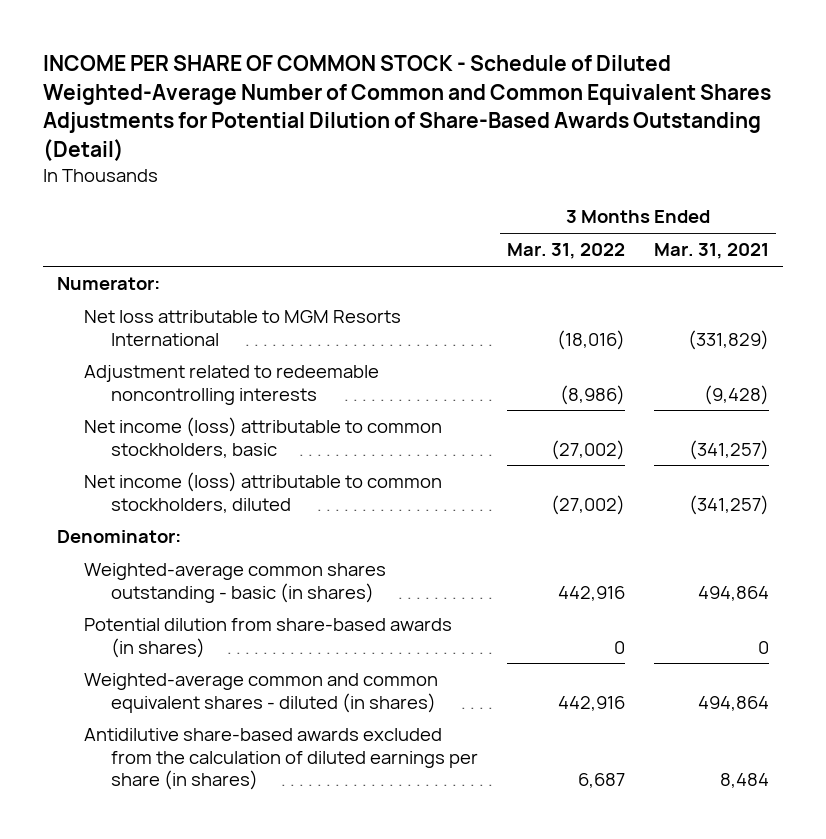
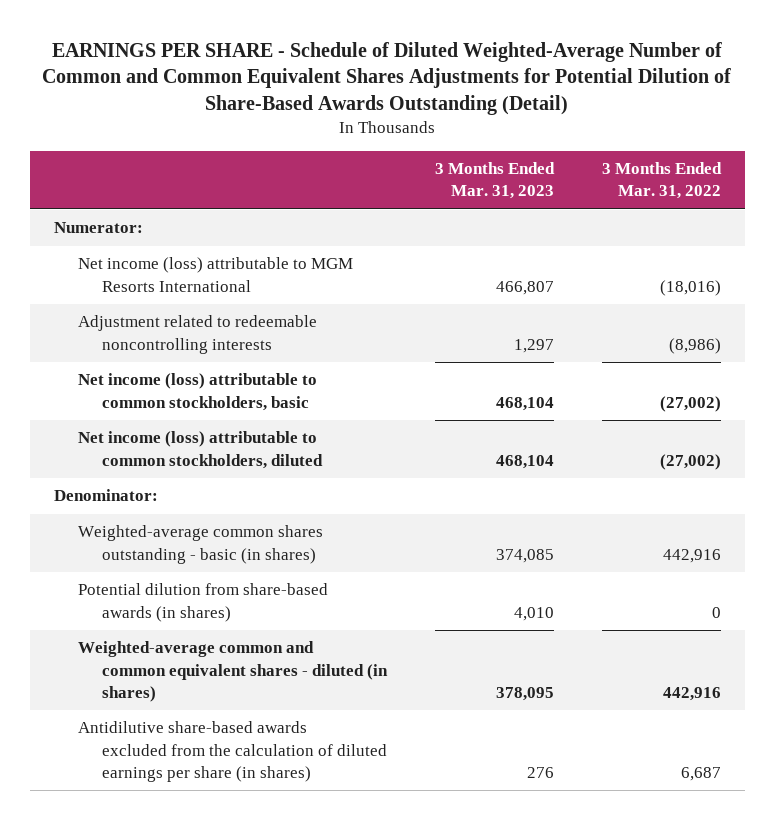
- INCOME PER SHARE OF COMMON STOCK - Schedule of Diluted Weighted-Average Number of Common and Common Equivalent Shares Adjustments for Potential Dilution of Share-Based Awards Outstanding (Detail)
+ EARNINGS PER SHARE - Schedule of Diluted Weighted-Average Number of Common and Common Equivalent Shares Adjustments for Potential Dilution of Share-Based Awards Outstanding (Detail)
- | 3 Months Ended Mar. 31, 2022 | 3 Months Ended Mar. 31, 2021
+ | 3 Months Ended Mar. 31, 2023 | 3 Months Ended Mar. 31, 2022
- Net loss attributable to MGM Resorts International | (18,016) | (331,829)
+ Net income (loss) attributable to MGM Resorts International | 466,807 | (18,016)

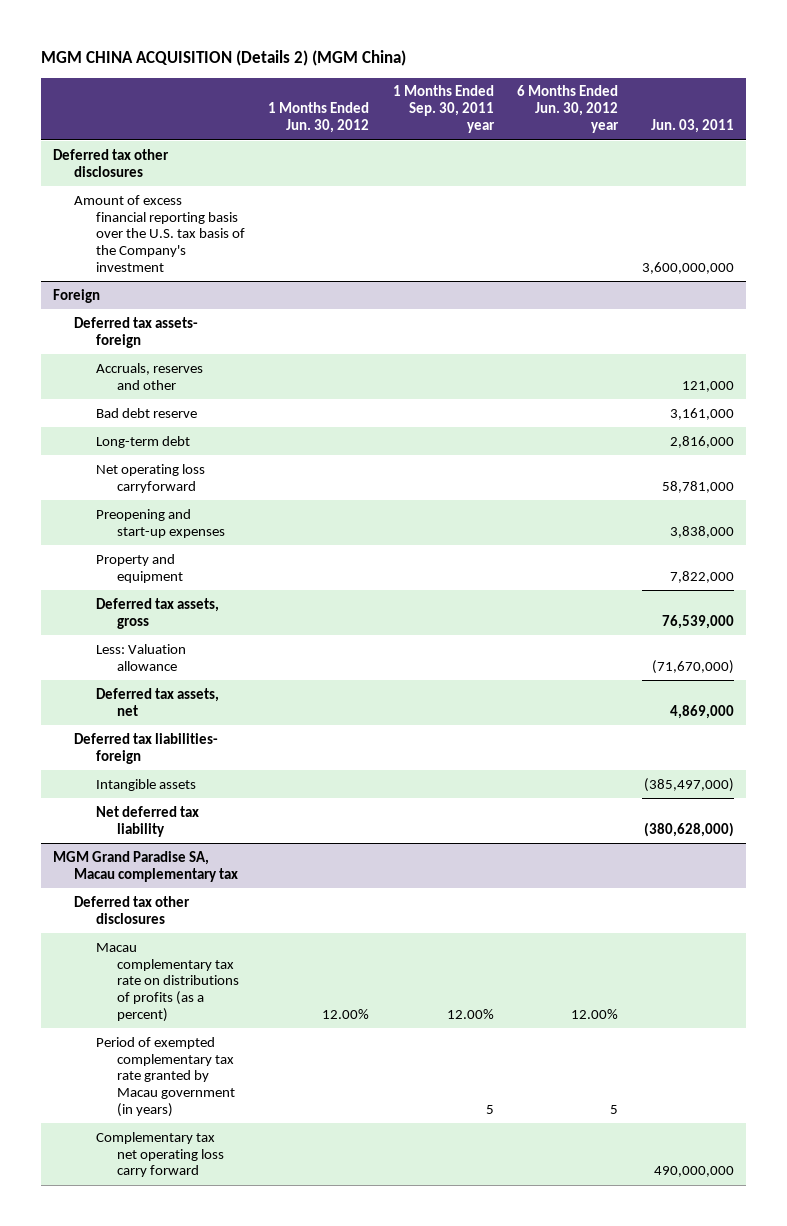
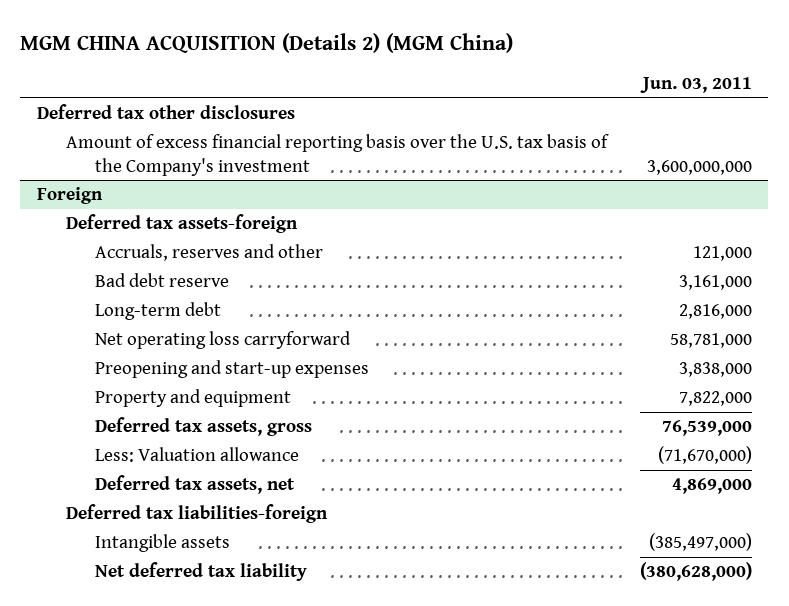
- | 1 Months Ended Jun. 30, 2012 | 1 Months Ended Sep. 30, 2011 year | 6 Months Ended Jun. 30, 2012 year | Jun. 03, 2011
+ | Jun. 03, 2011
@ Foreign
- Deferred tax assets- foreign
+ Deferred tax assets-foreign
- Deferred tax liabilities- foreign
+ Deferred tax liabilities-foreign
- MGM Grand Paradise SA, Macau complementary tax
- Deferred tax other disclosures
- Macau complementary tax rate on distributions of profits (as a percent) | 12.00% | 12.00% | 12.00% |
- Period of exempted complementary tax rate granted by Macau government (in years) | | 5 | 5 |
- Complementary tax net operating loss carry forward | | | | 490,000,000

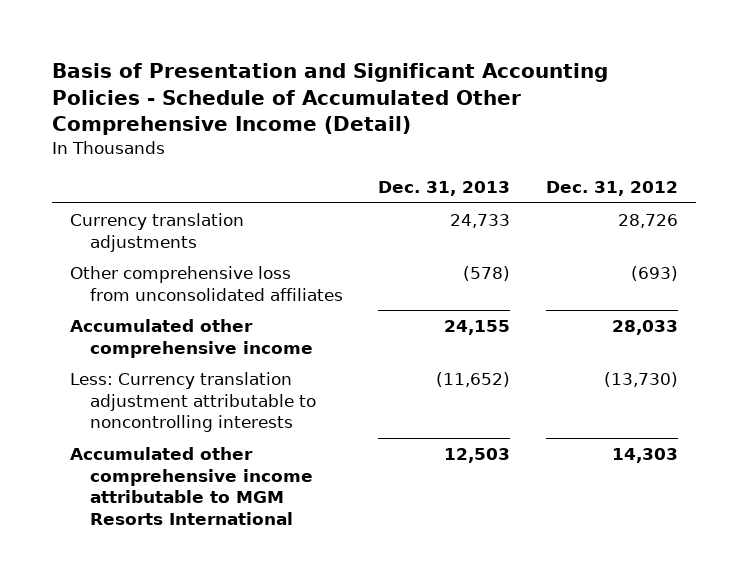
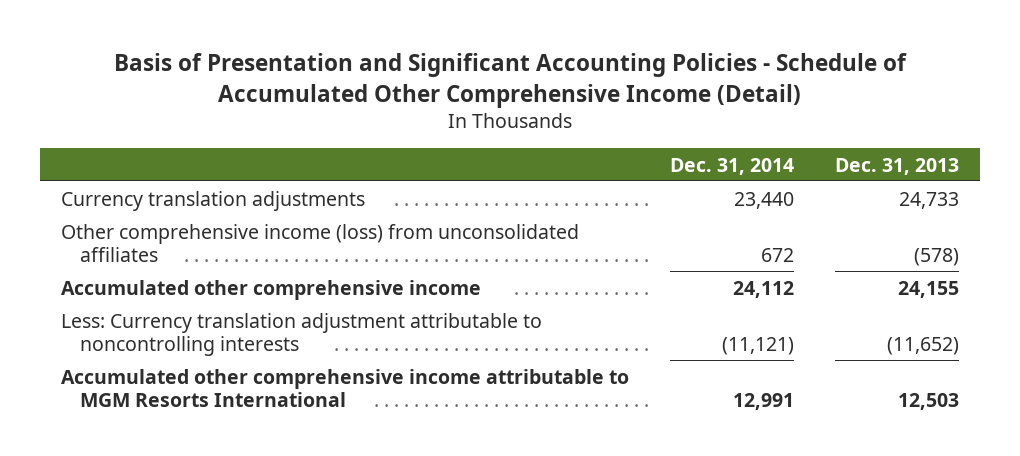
- | Dec. 31, 2013 | Dec. 31, 2012
+ | Dec. 31, 2014 | Dec. 31, 2013
- Other comprehensive loss from unconsolidated affiliates | (578) | (693)
+ Other comprehensive income (loss) from unconsolidated affiliates | 672 | (578)

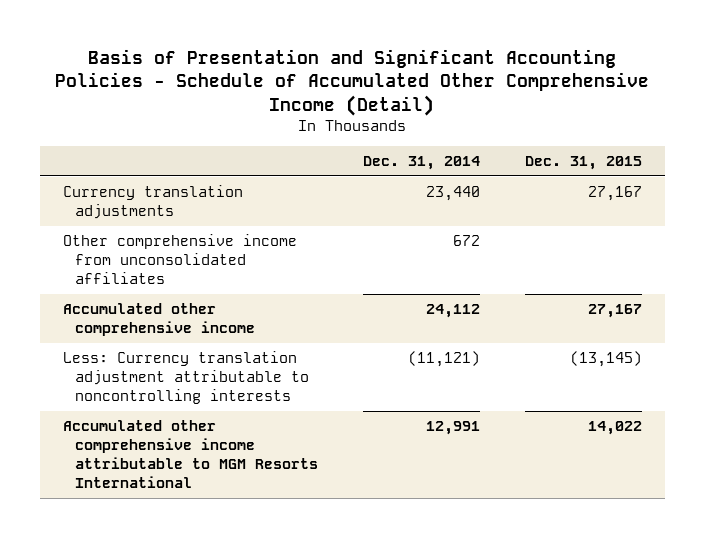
- | Dec. 31, 2014 | Dec. 31, 2013
+ | Dec. 31, 2014 | Dec. 31, 2015
- Other comprehensive income (loss) from unconsolidated affiliates | 672 | (578)
+ Other comprehensive income from unconsolidated affiliates | 672 |

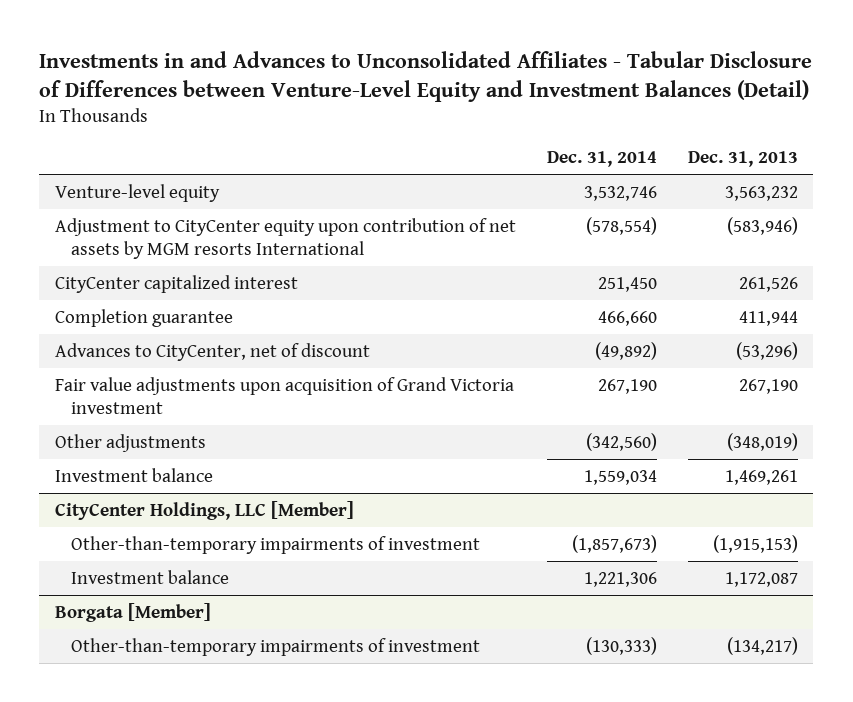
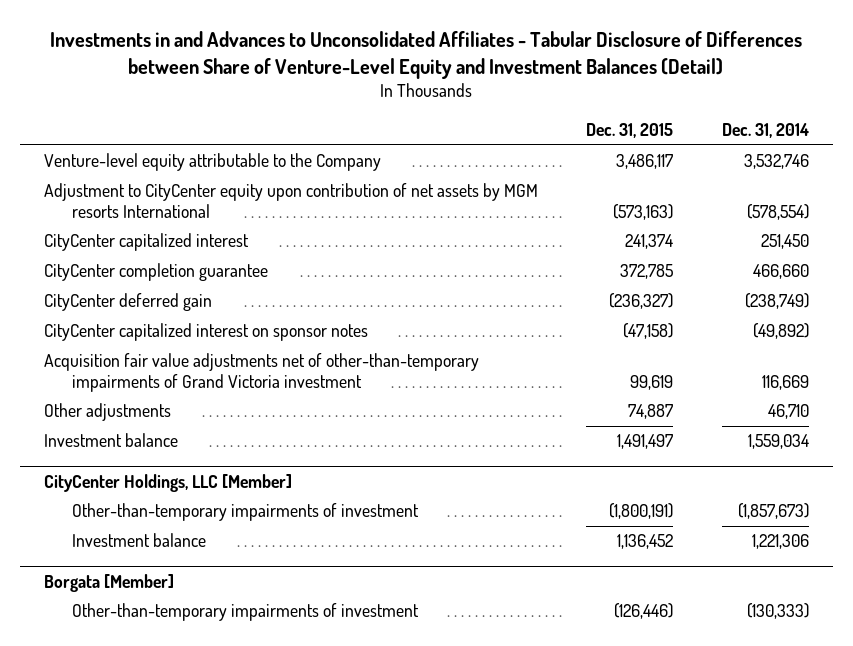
- Investments in and Advances to Unconsolidated Affiliates - Tabular Disclosure of Differences between Venture-Level Equity and Investment Balances (Detail)
+ Investments in and Advances to Unconsolidated Affiliates - Tabular Disclosure of Differences between Share of Venture-Level Equity and Investment Balances (Detail)
- | Dec. 31, 2014 | Dec. 31, 2013
+ | Dec. 31, 2015 | Dec. 31, 2014
- Venture-level equity | 3,532,746 | 3,563,232
+ Venture-level equity attributable to the Company | 3,486,117 | 3,532,746
- Completion guarantee | 466,660 | 411,944
- Advances to CityCenter, net of discount | (49,892) | (53,296)
- Fair value adjustments upon acquisition of Grand Victoria investment | 267,190 | 267,190
- Other adjustments | (342,560) | (348,019)
+ CityCenter completion guarantee | 372,785 | 466,660
+ CityCenter deferred gain | (236,327) | (238,749)
+ CityCenter capitalized interest on sponsor notes | (47,158) | (49,892)
+ Acquisition fair value adjustments net of other-than-temporary impairments of Grand Victoria investment | 99,619 | 116,669
+ Other adjustments | 74,887 | 46,710

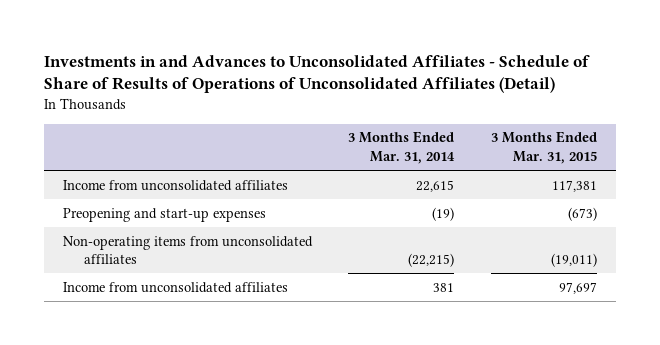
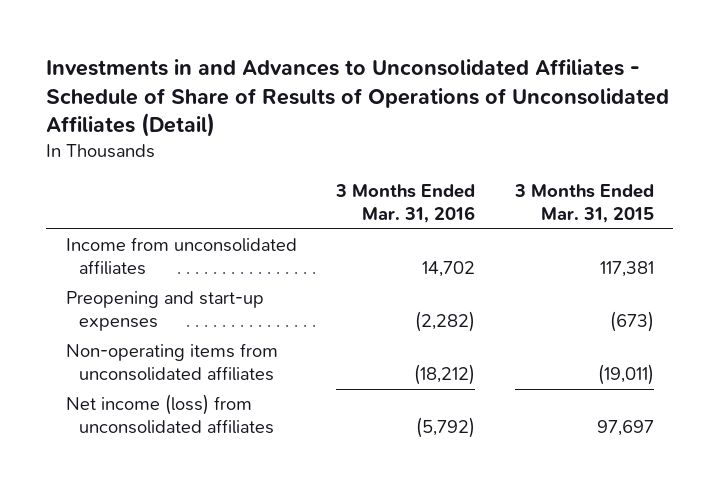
- | 3 Months Ended Mar. 31, 2014 | 3 Months Ended Mar. 31, 2015
+ | 3 Months Ended Mar. 31, 2016 | 3 Months Ended Mar. 31, 2015
- Income from unconsolidated affiliates | 381 | 97,697
+ Net income (loss) from unconsolidated affiliates | (5,792) | 97,697

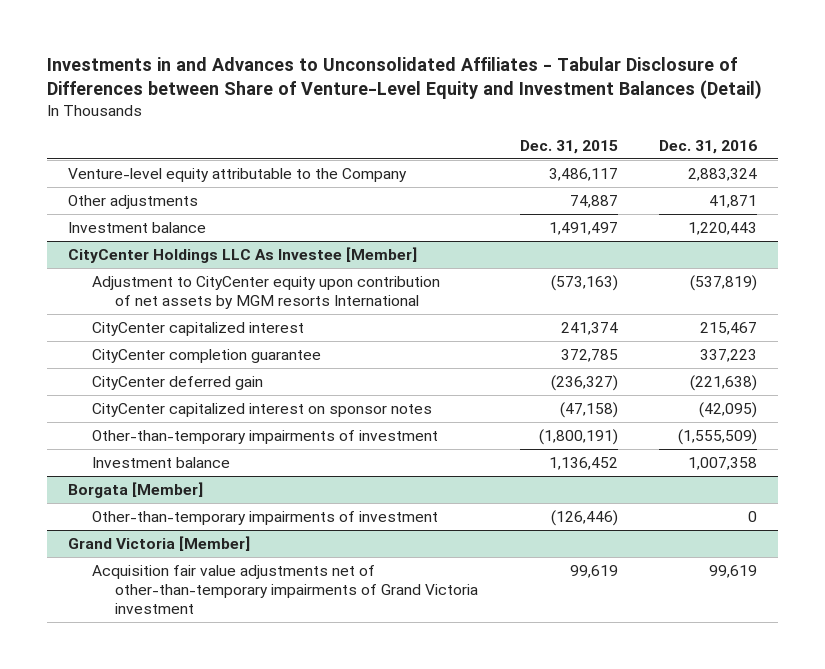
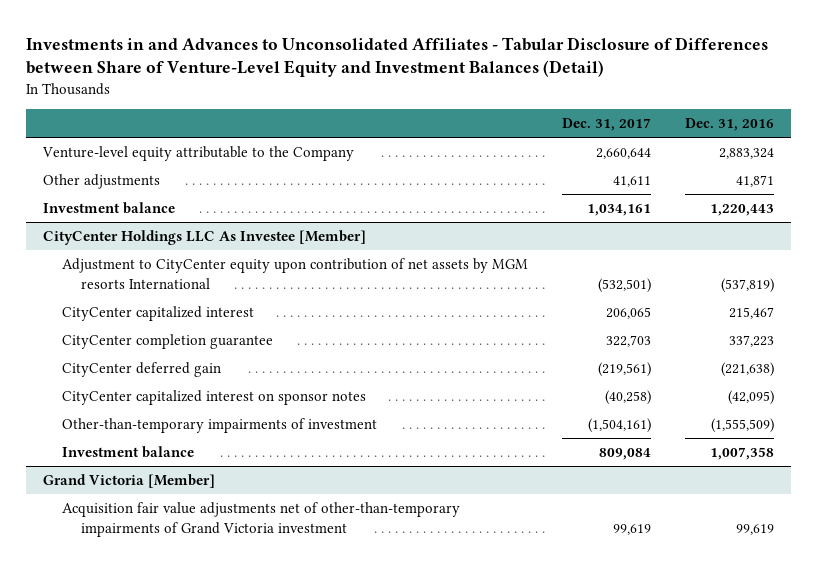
- | Dec. 31, 2015 | Dec. 31, 2016
+ | Dec. 31, 2017 | Dec. 31, 2016
- Borgata [Member]
- Other-than-temporary impairments of investment | (126,446) | 0

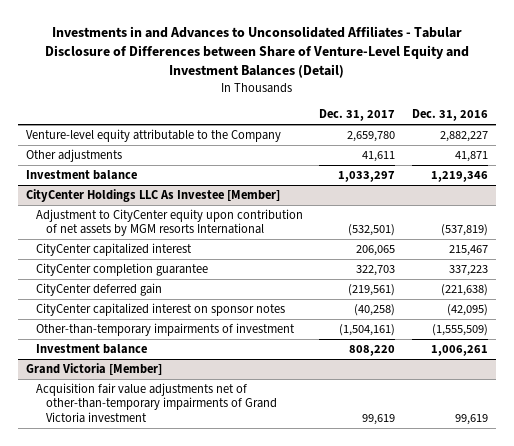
- Venture-level equity attributable to the Company | 2,660,644 | 2,883,324
+ Venture-level equity attributable to the Company | 2,659,780 | 2,882,227
- Investment balance | 1,034,161 | 1,220,443
+ Investment balance | 1,033,297 | 1,219,346
@ CityCenter Holdings LLC As Investee [Member]
- Investment balance | 809,084 | 1,007,358
+ Investment balance | 808,220 | 1,006,261

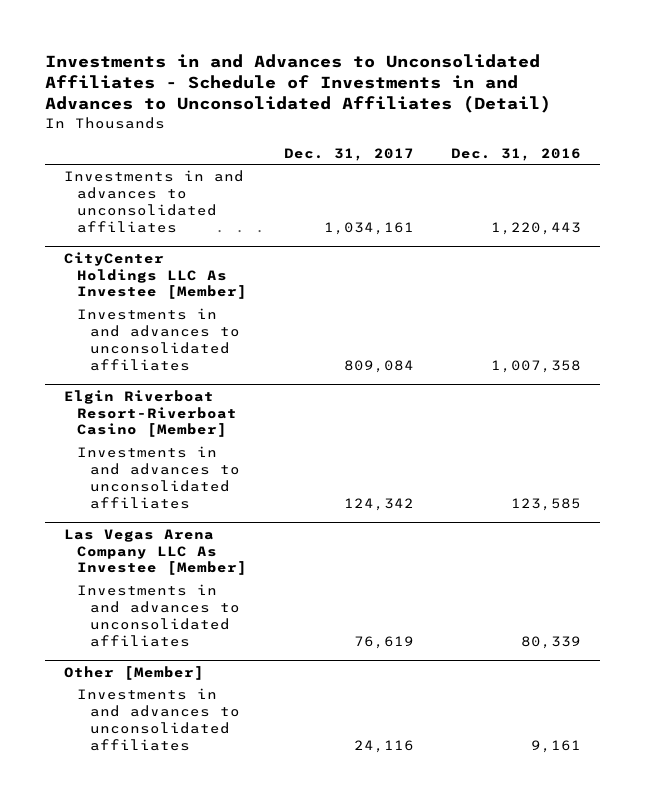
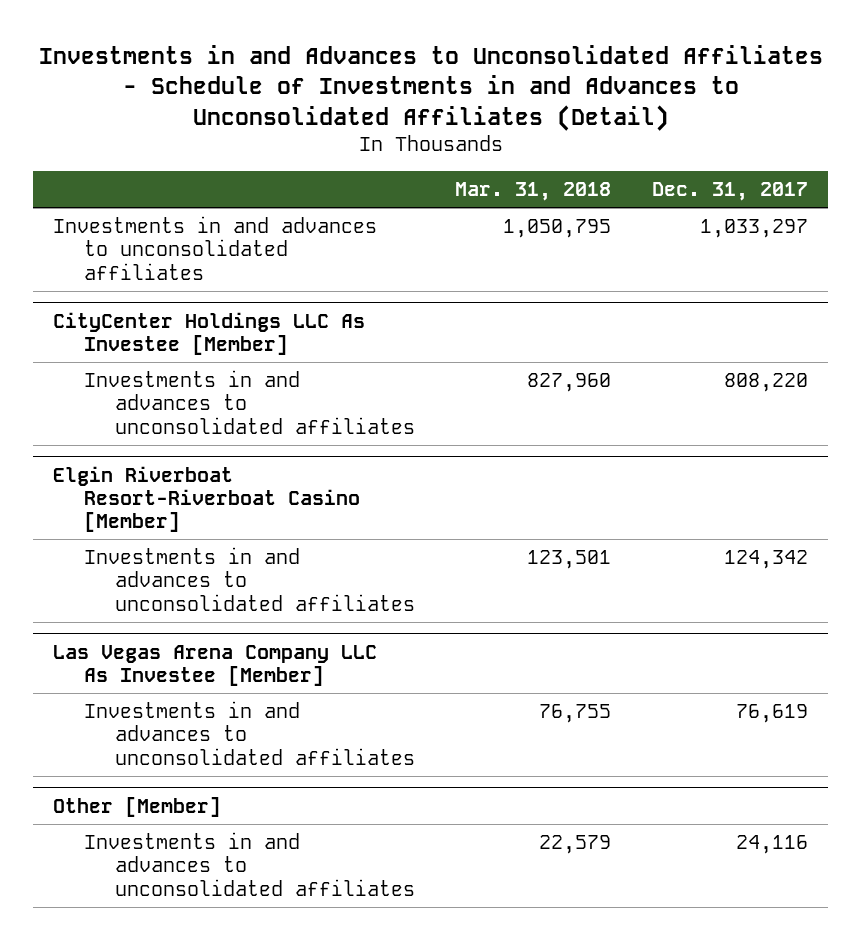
- | Dec. 31, 2017 | Dec. 31, 2016
+ | Mar. 31, 2018 | Dec. 31, 2017
- Investments in and advances to unconsolidated affiliates | 1,034,161 | 1,220,443
+ Investments in and advances to unconsolidated affiliates | 1,050,795 | 1,033,297
@ CityCenter Holdings LLC As Investee [Member]
- Investments in and advances to unconsolidated affiliates | 809,084 | 1,007,358
+ Investments in and advances to unconsolidated affiliates | 827,960 | 808,220

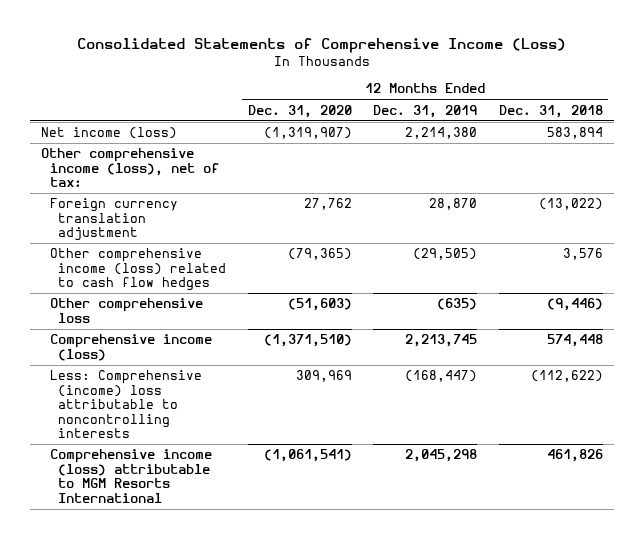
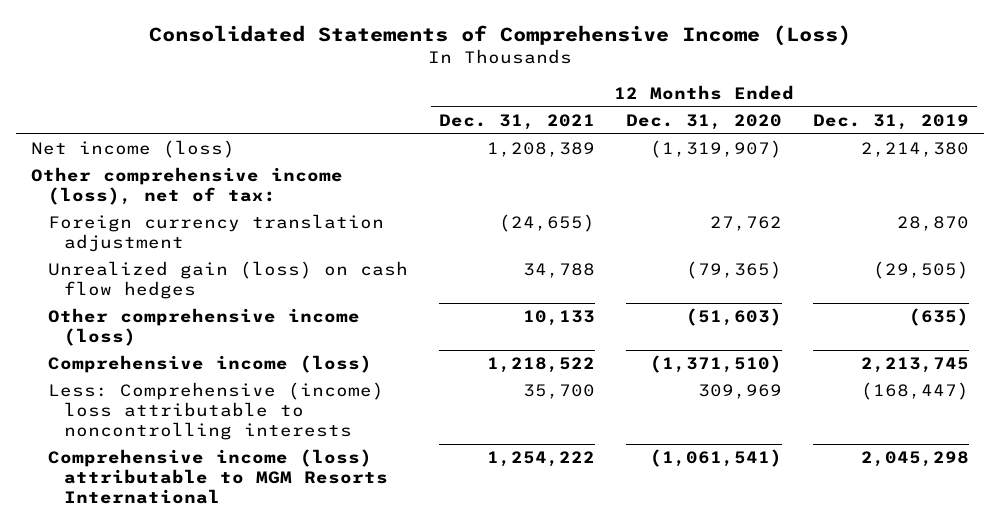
- | 12 Months Ended Dec. 31, 2020 | 12 Months Ended Dec. 31, 2019 | 12 Months Ended Dec. 31, 2018
+ | 12 Months Ended Dec. 31, 2021 | 12 Months Ended Dec. 31, 2020 | 12 Months Ended Dec. 31, 2019
- Other comprehensive income (loss) related to cash flow hedges | (79,365) | (29,505) | 3,576
- Other comprehensive loss | (51,603) | (635) | (9,446)
+ Unrealized gain (loss) on cash flow hedges | 34,788 | (79,365) | (29,505)
+ Other comprehensive income (loss) | 10,133 | (51,603) | (635)

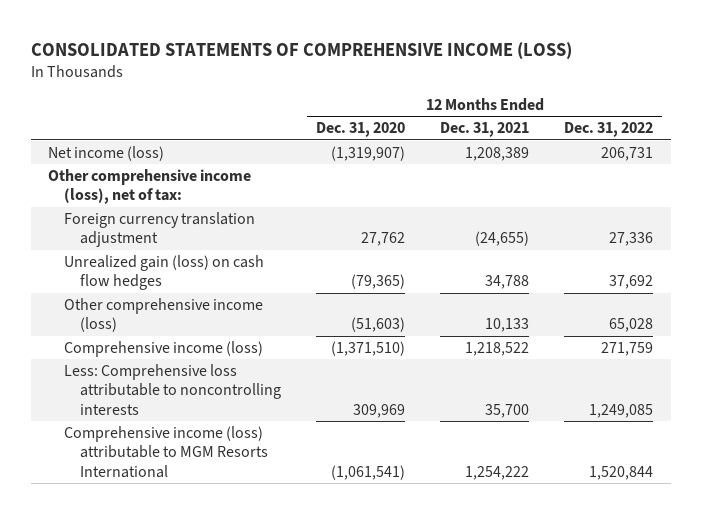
- Consolidated Statements of Comprehensive Income (Loss)
+ CONSOLIDATED STATEMENTS OF COMPREHENSIVE INCOME (LOSS)
- | 12 Months Ended Dec. 31, 2021 | 12 Months Ended Dec. 31, 2020 | 12 Months Ended Dec. 31, 2019
+ | 12 Months Ended Dec. 31, 2020 | 12 Months Ended Dec. 31, 2021 | 12 Months Ended Dec. 31, 2022
- Less: Comprehensive (income) loss attributable to noncontrolling interests | 35,700 | 309,969 | (168,447)
+ Less: Comprehensive loss attributable to noncontrolling interests | 309,969 | 35,700 | 1,249,085

